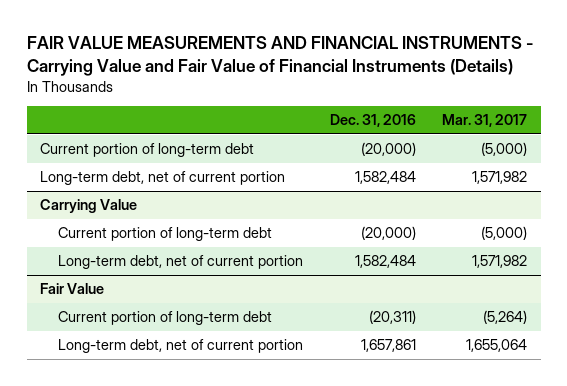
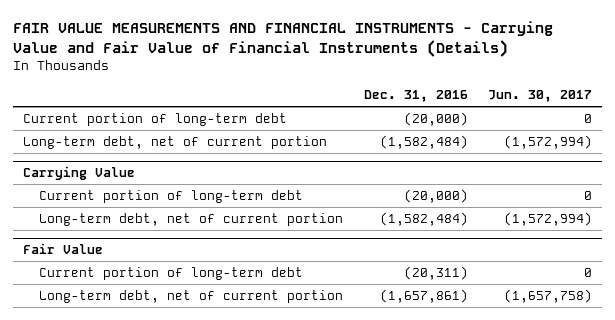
- | Dec. 31, 2016 | Mar. 31, 2017
+ | Dec. 31, 2016 | Jun. 30, 2017
- Long-term debt, net of current portion | 1,582,484 | 1,571,982
+ Long-term debt, net of current portion | (1,582,484) | (1,572,994)
@ Carrying Value
- Long-term debt, net of current portion | 1,582,484 | 1,571,982
+ Long-term debt, net of current portion | (1,582,484) | (1,572,994)
@ Fair Value
- Long-term debt, net of current portion | 1,657,861 | 1,655,064
+ Long-term debt, net of current portion | (1,657,861) | (1,657,758)

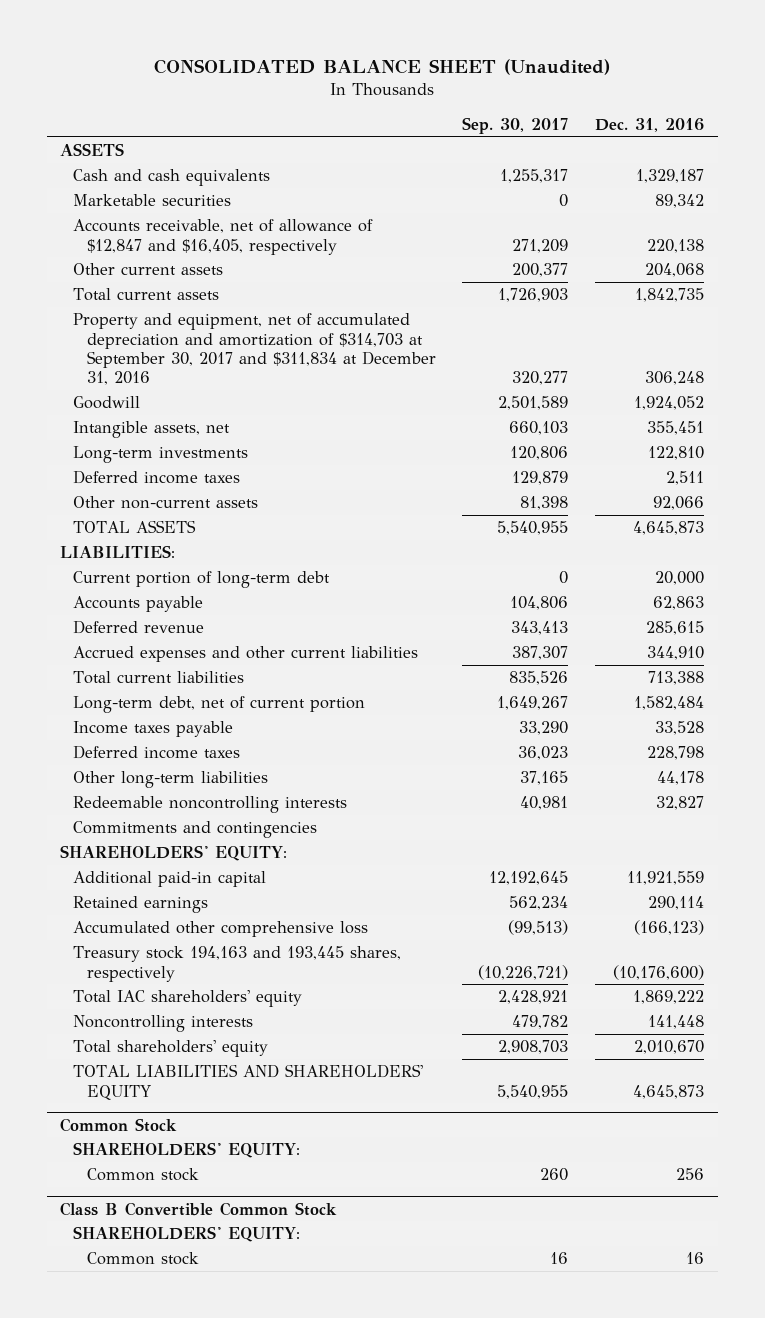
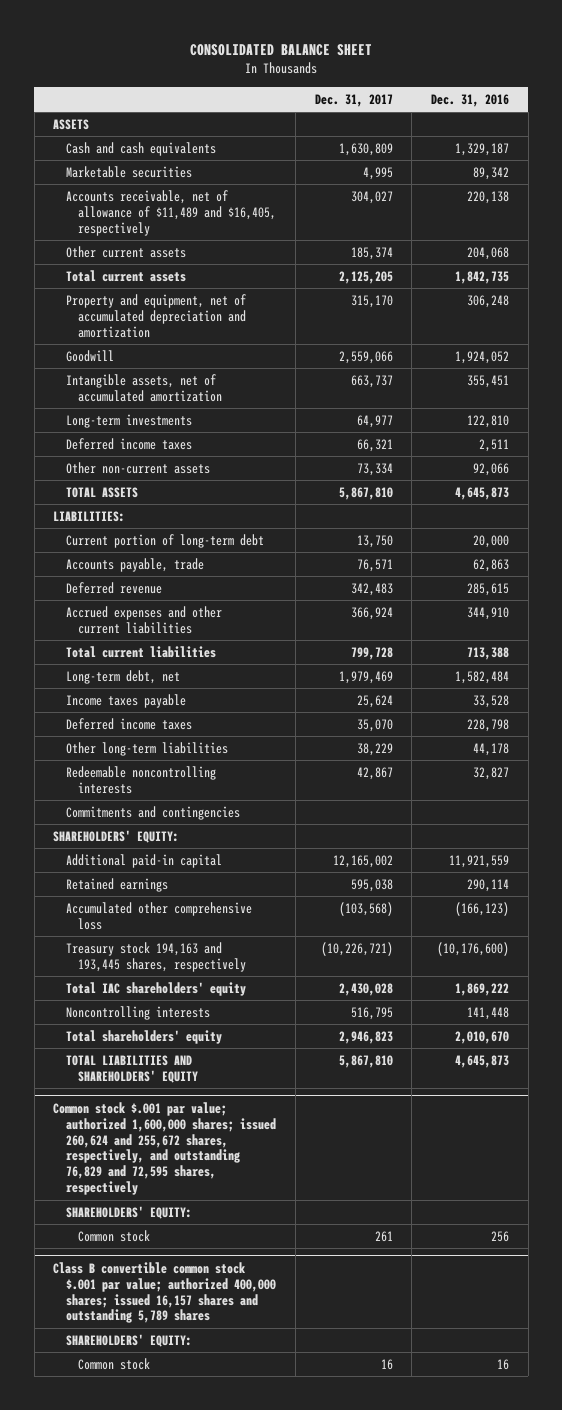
- CONSOLIDATED BALANCE SHEET (Unaudited)
+ CONSOLIDATED BALANCE SHEET
- | Sep. 30, 2017 | Dec. 31, 2016
+ | Dec. 31, 2017 | Dec. 31, 2016
- Accounts receivable, net of allowance of $12,847 and $16,405, respectively | 271,209 | 220,138
+ Accounts receivable, net of allowance of $11,489 and $16,405, respectively | 304,027 | 220,138
- Property and equipment, net of accumulated depreciation and amortization of $314,703 at September 30, 2017 and $311,834 at December 31, 2016 | 320,277 | 306,248
+ Property and equipment, net of accumulated depreciation and amortization | 315,170 | 306,248
- Intangible assets, net | 660,103 | 355,451
+ Intangible assets, net of accumulated amortization | 663,737 | 355,451
- Accounts payable | 104,806 | 62,863
+ Accounts payable, trade | 76,571 | 62,863
- Long-term debt, net of current portion | 1,649,267 | 1,582,484
+ Long-term debt, net | 1,979,469 | 1,582,484
- Common Stock
+ Common stock $.001 par value; authorized 1,600,000 shares; issued 260,624 and 255,672 shares, respectively, and outstanding 76,829 and 72,595 shares, respectively
- Class B Convertible Common Stock
+ Class B convertible common stock $.001 par value; authorized 400,000 shares; issued 16,157 shares and outstanding 5,789 shares

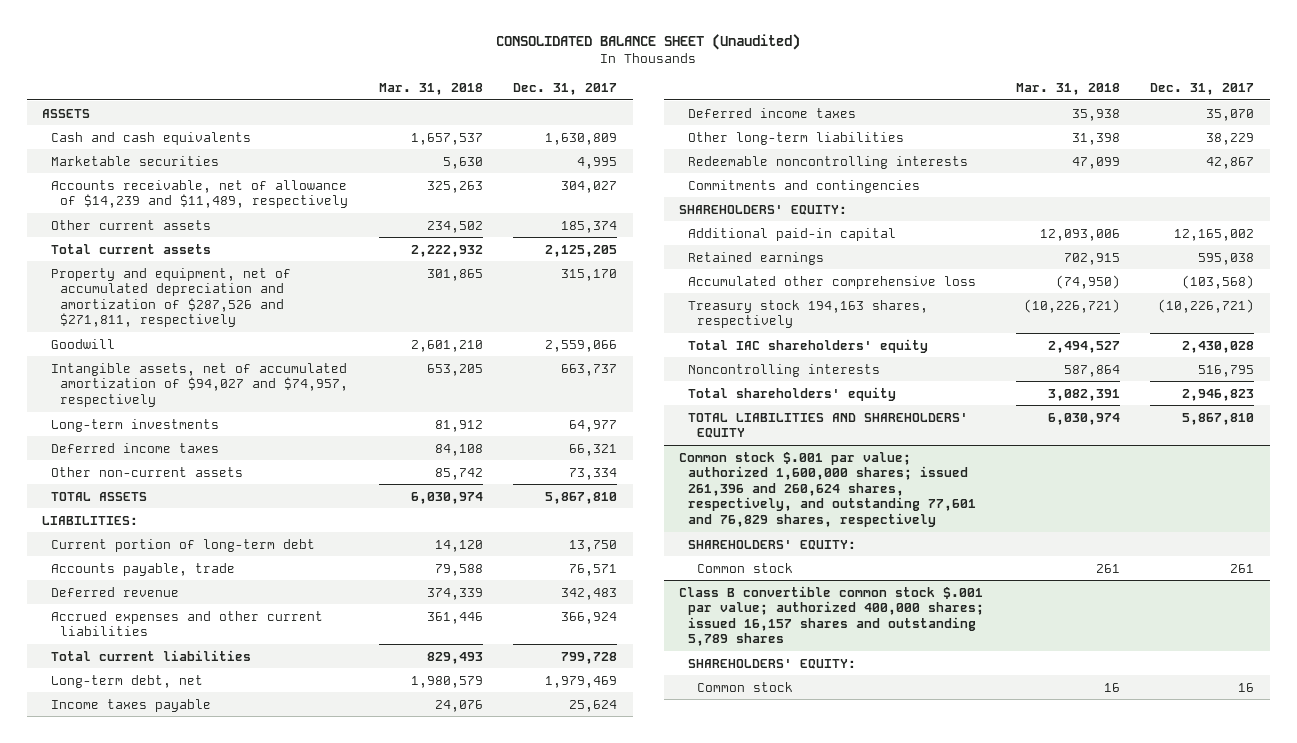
- CONSOLIDATED BALANCE SHEET
+ CONSOLIDATED BALANCE SHEET (Unaudited)
- | Dec. 31, 2017 | Dec. 31, 2016
+ | Mar. 31, 2018 | Dec. 31, 2017
- Accounts receivable, net of allowance of $11,489 and $16,405, respectively | 304,027 | 220,138
+ Accounts receivable, net of allowance of $14,239 and $11,489, respectively | 325,263 | 304,027
- Property and equipment, net of accumulated depreciation and amortization | 315,170 | 306,248
+ Property and equipment, net of accumulated depreciation and amortization of $287,526 and $271,811, respectively | 301,865 | 315,170
- Intangible assets, net of accumulated amortization | 663,737 | 355,451
+ Intangible assets, net of accumulated amortization of $94,027 and $74,957, respectively | 653,205 | 663,737
- Treasury stock 194,163 and 193,445 shares, respectively | (10,226,721) | (10,176,600)
+ Treasury stock 194,163 shares, respectively | (10,226,721) | (10,226,721)
- Common stock $.001 par value; authorized 1,600,000 shares; issued 260,624 and 255,672 shares, respectively, and outstanding 76,829 and 72,595 shares, respectively
+ Common stock $.001 par value; authorized 1,600,000 shares; issued 261,396 and 260,624 shares, respectively, and outstanding 77,601 and 76,829 shares, respectively

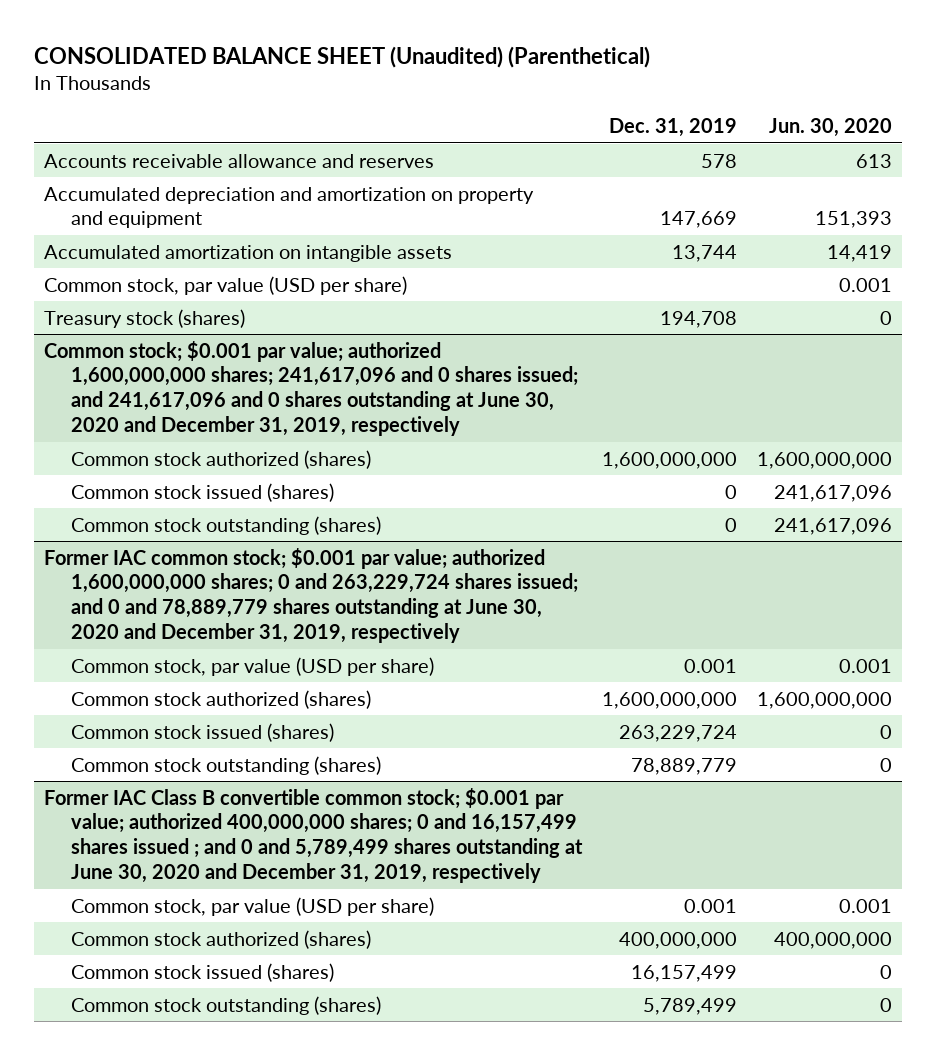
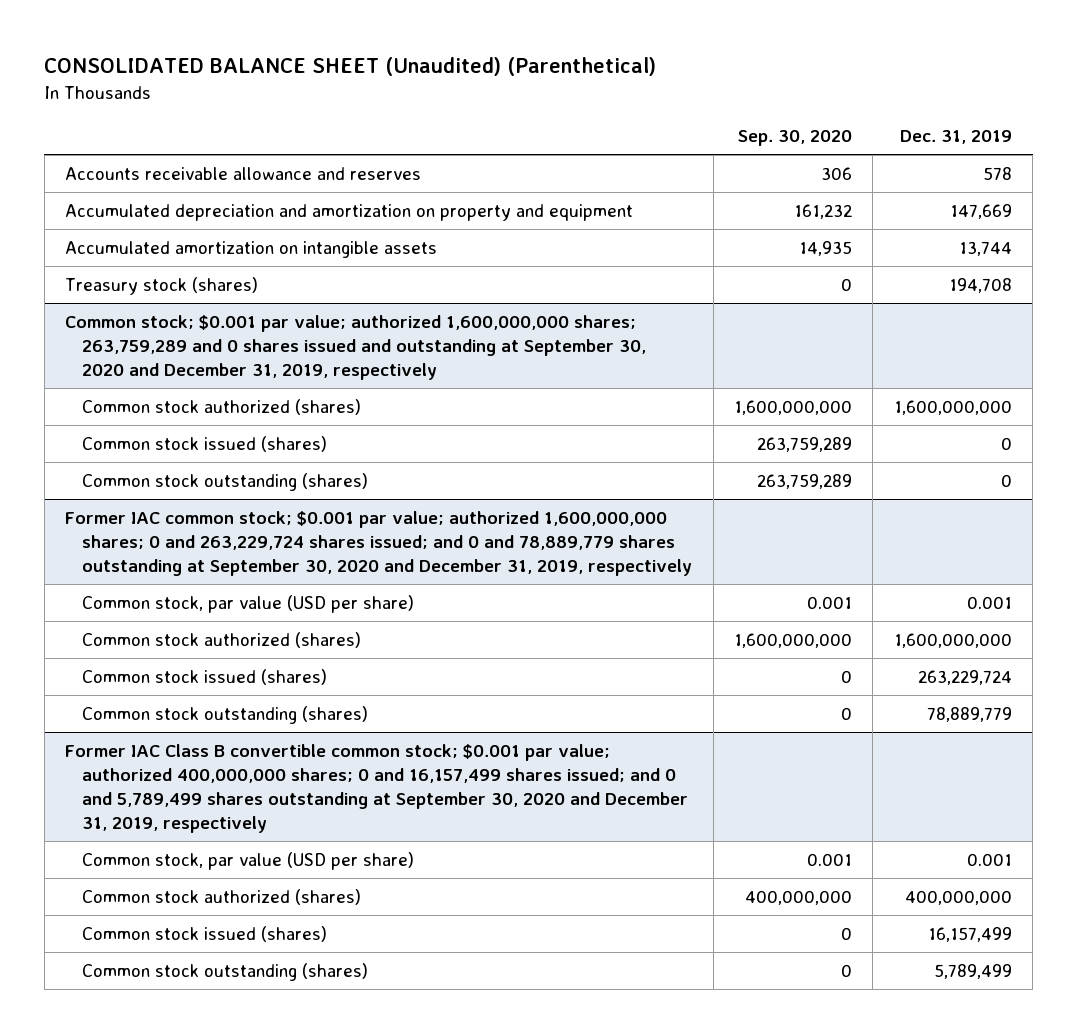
- | Dec. 31, 2019 | Jun. 30, 2020
+ | Sep. 30, 2020 | Dec. 31, 2019
- Common stock, par value (USD per share) | | 0.001
- Common stock; $0.001 par value; authorized 1,600,000,000 shares; 241,617,096 and 0 shares issued; and 241,617,096 and 0 shares outstanding at June 30, 2020 and December 31, 2019, respectively
+ Common stock; $0.001 par value; authorized 1,600,000,000 shares; 263,759,289 and 0 shares issued and outstanding at September 30, 2020 and December 31, 2019, respectively
- Former IAC common stock; $0.001 par value; authorized 1,600,000,000 shares; 0 and 263,229,724 shares issued; and 0 and 78,889,779 shares outstanding at June 30, 2020 and December 31, 2019, respectively
+ Former IAC common stock; $0.001 par value; authorized 1,600,000,000 shares; 0 and 263,229,724 shares issued; and 0 and 78,889,779 shares outstanding at September 30, 2020 and December 31, 2019, respectively
- Former IAC Class B convertible common stock; $0.001 par value; authorized 400,000,000 shares; 0 and 16,157,499 shares issued ; and 0 and 5,789,499 shares outstanding at June 30, 2020 and December 31, 2019, respectively
+ Former IAC Class B convertible common stock; $0.001 par value; authorized 400,000,000 shares; 0 and 16,157,499 shares issued; and 0 and 5,789,499 shares outstanding at September 30, 2020 and December 31, 2019, respectively

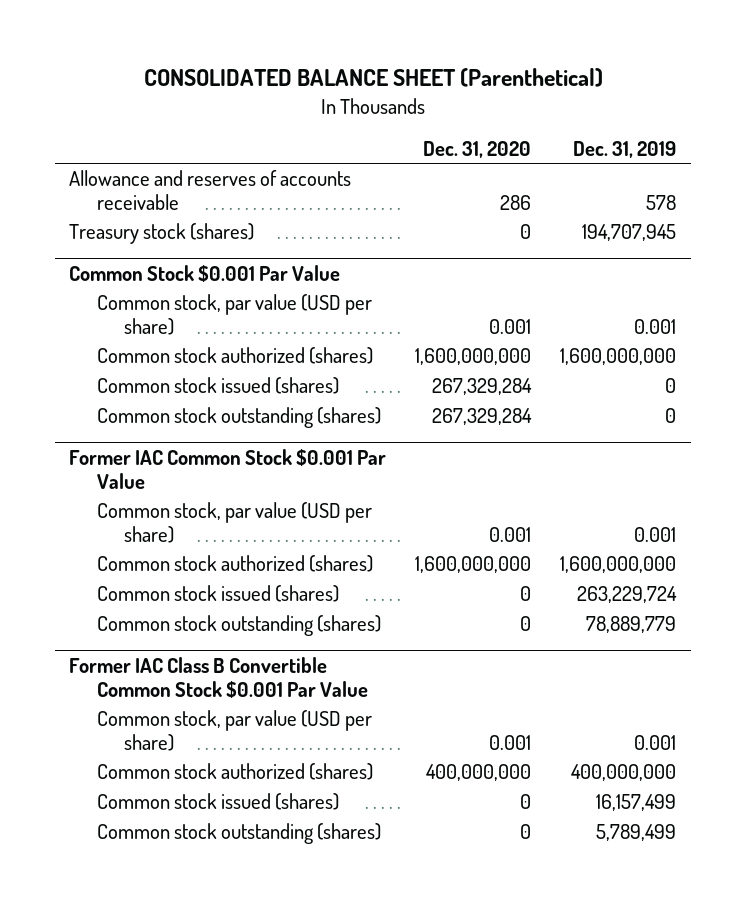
- CONSOLIDATED BALANCE SHEET (Unaudited) (Parenthetical)
+ CONSOLIDATED BALANCE SHEET (Parenthetical)
- | Sep. 30, 2020 | Dec. 31, 2019
+ | Dec. 31, 2020 | Dec. 31, 2019
- Accounts receivable allowance and reserves | 306 | 578
- Accumulated depreciation and amortization on property and equipment | 161,232 | 147,669
- Accumulated amortization on intangible assets | 14,935 | 13,744
- Treasury stock (shares) | 0 | 194,708
- Common stock; $0.001 par value; authorized 1,600,000,000 shares; 263,759,289 and 0 shares issued and outstanding at September 30, 2020 and December 31, 2019, respectively
+ Allowance and reserves of accounts receivable | 286 | 578
+ Treasury stock (shares) | 0 | 194,707,945
+ Common Stock $0.001 Par Value
+ Common stock, par value (USD per share) | 0.001 | 0.001
- Former IAC common stock; $0.001 par value; authorized 1,600,000,000 shares; 0 and 263,229,724 shares issued; and 0 and 78,889,779 shares outstanding at September 30, 2020 and December 31, 2019, respectively
+ Former IAC Common Stock $0.001 Par Value
- Former IAC Class B convertible common stock; $0.001 par value; authorized 400,000,000 shares; 0 and 16,157,499 shares issued; and 0 and 5,789,499 shares outstanding at September 30, 2020 and December 31, 2019, respectively
+ Former IAC Class B Convertible Common Stock $0.001 Par Value

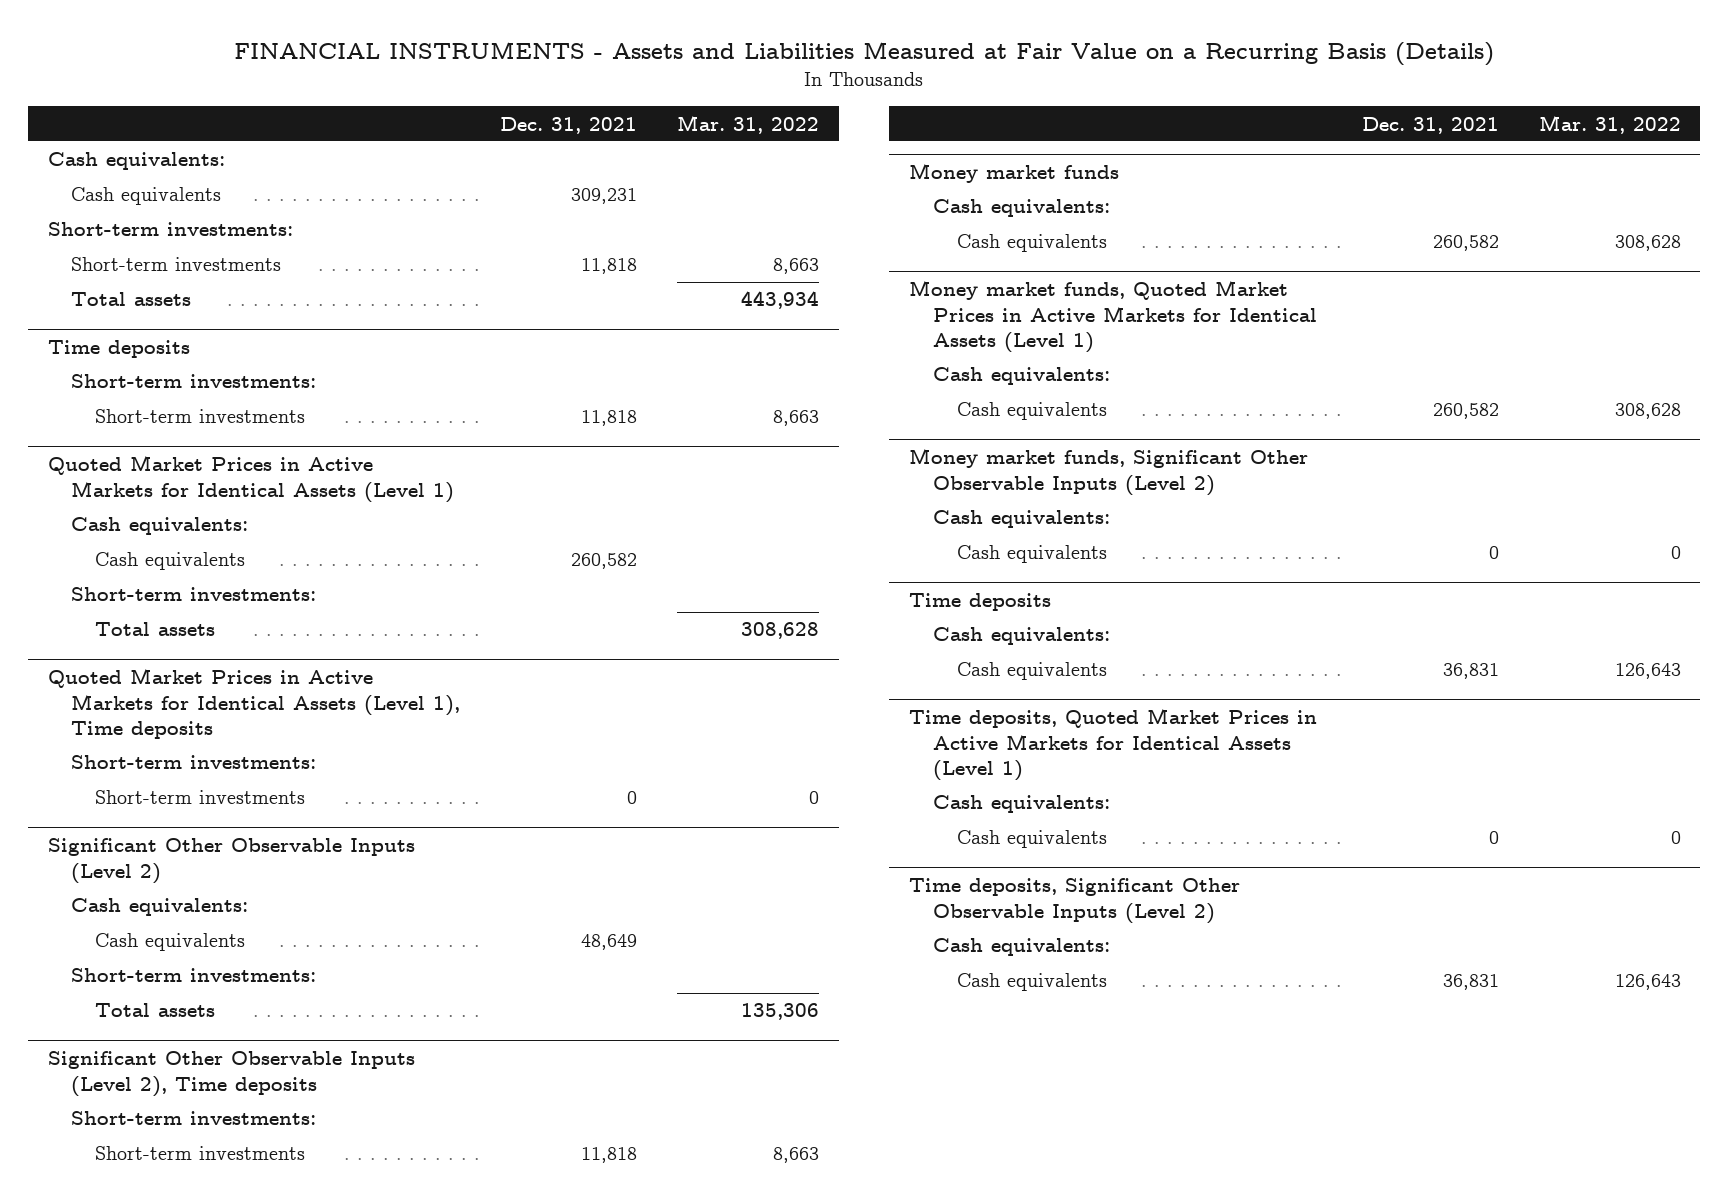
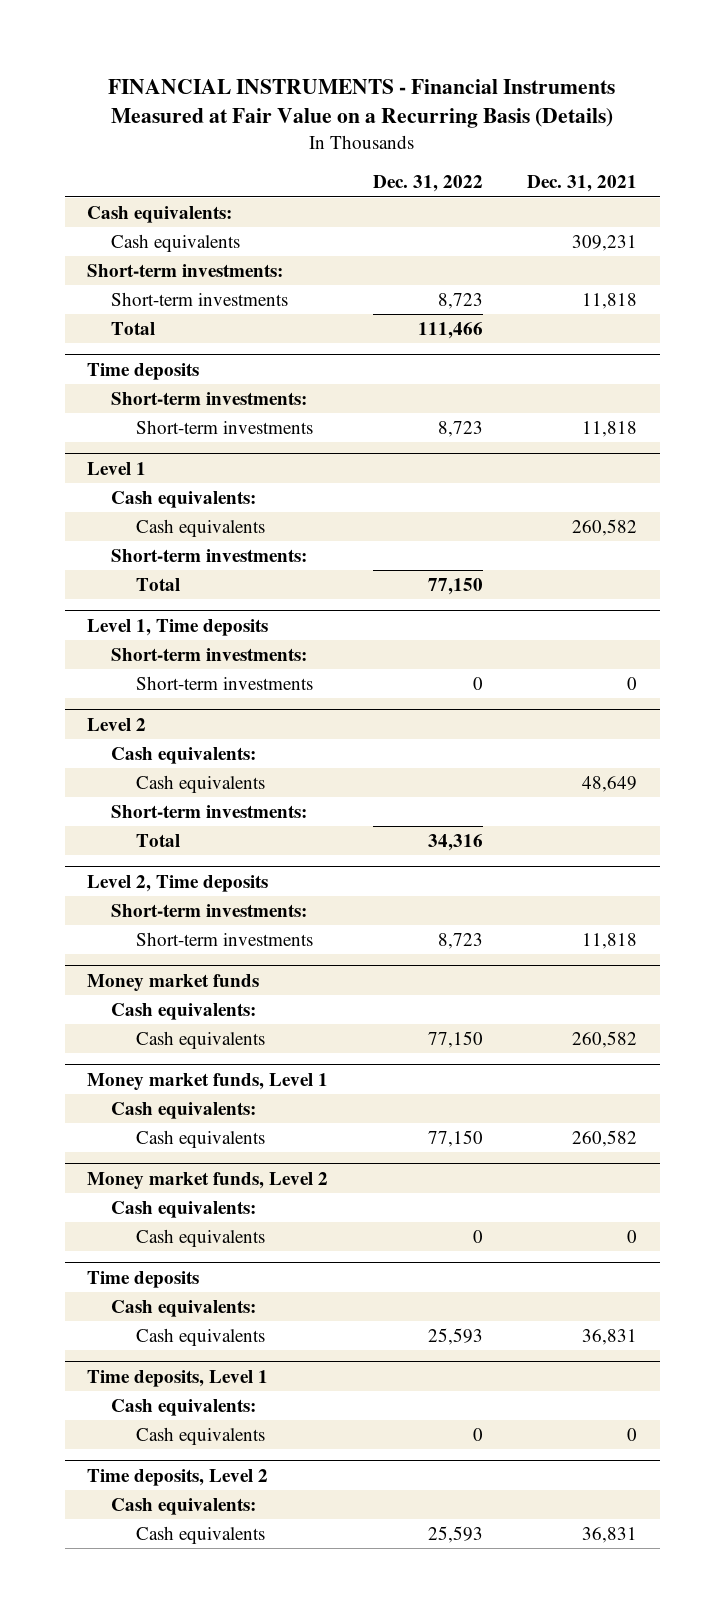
- FINANCIAL INSTRUMENTS - Assets and Liabilities Measured at Fair Value on a Recurring Basis (Details)
+ FINANCIAL INSTRUMENTS - Financial Instruments Measured at Fair Value on a Recurring Basis (Details)
- | Dec. 31, 2021 | Mar. 31, 2022
+ | Dec. 31, 2022 | Dec. 31, 2021
- Total assets | | 443,934
+ Total | 111,466 |
- Quoted Market Prices in Active Markets for Identical Assets (Level 1)
+ Level 1
- Total assets | | 308,628
- Quoted Market Prices in Active Markets for Identical Assets (Level 1), Time deposits
+ Total | 77,150 |
+ Level 1, Time deposits
- Significant Other Observable Inputs (Level 2)
+ Level 2
- Total assets | | 135,306
- Significant Other Observable Inputs (Level 2), Time deposits
+ Total | 34,316 |
+ Level 2, Time deposits
- Money market funds, Quoted Market Prices in Active Markets for Identical Assets (Level 1)
+ Money market funds, Level 1
- Money market funds, Significant Other Observable Inputs (Level 2)
+ Money market funds, Level 2
- Time deposits, Quoted Market Prices in Active Markets for Identical Assets (Level 1)
+ Time deposits, Level 1
- Time deposits, Significant Other Observable Inputs (Level 2)
+ Time deposits, Level 2

